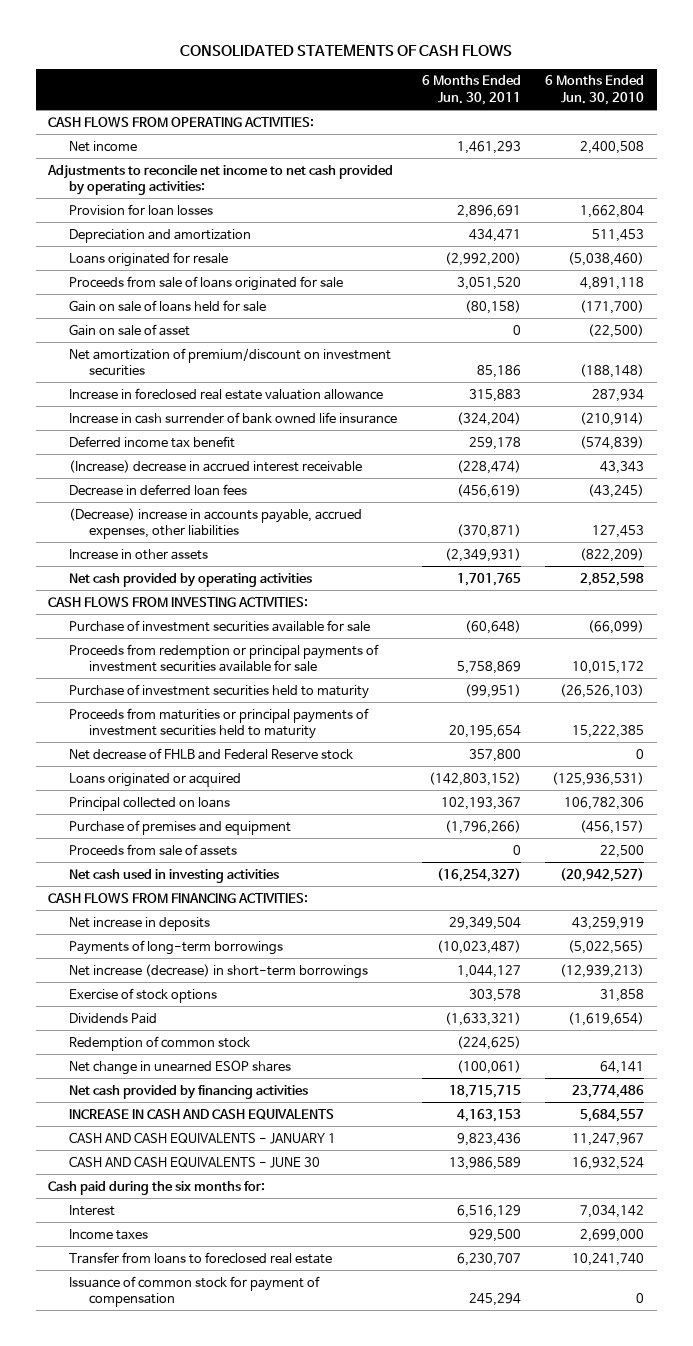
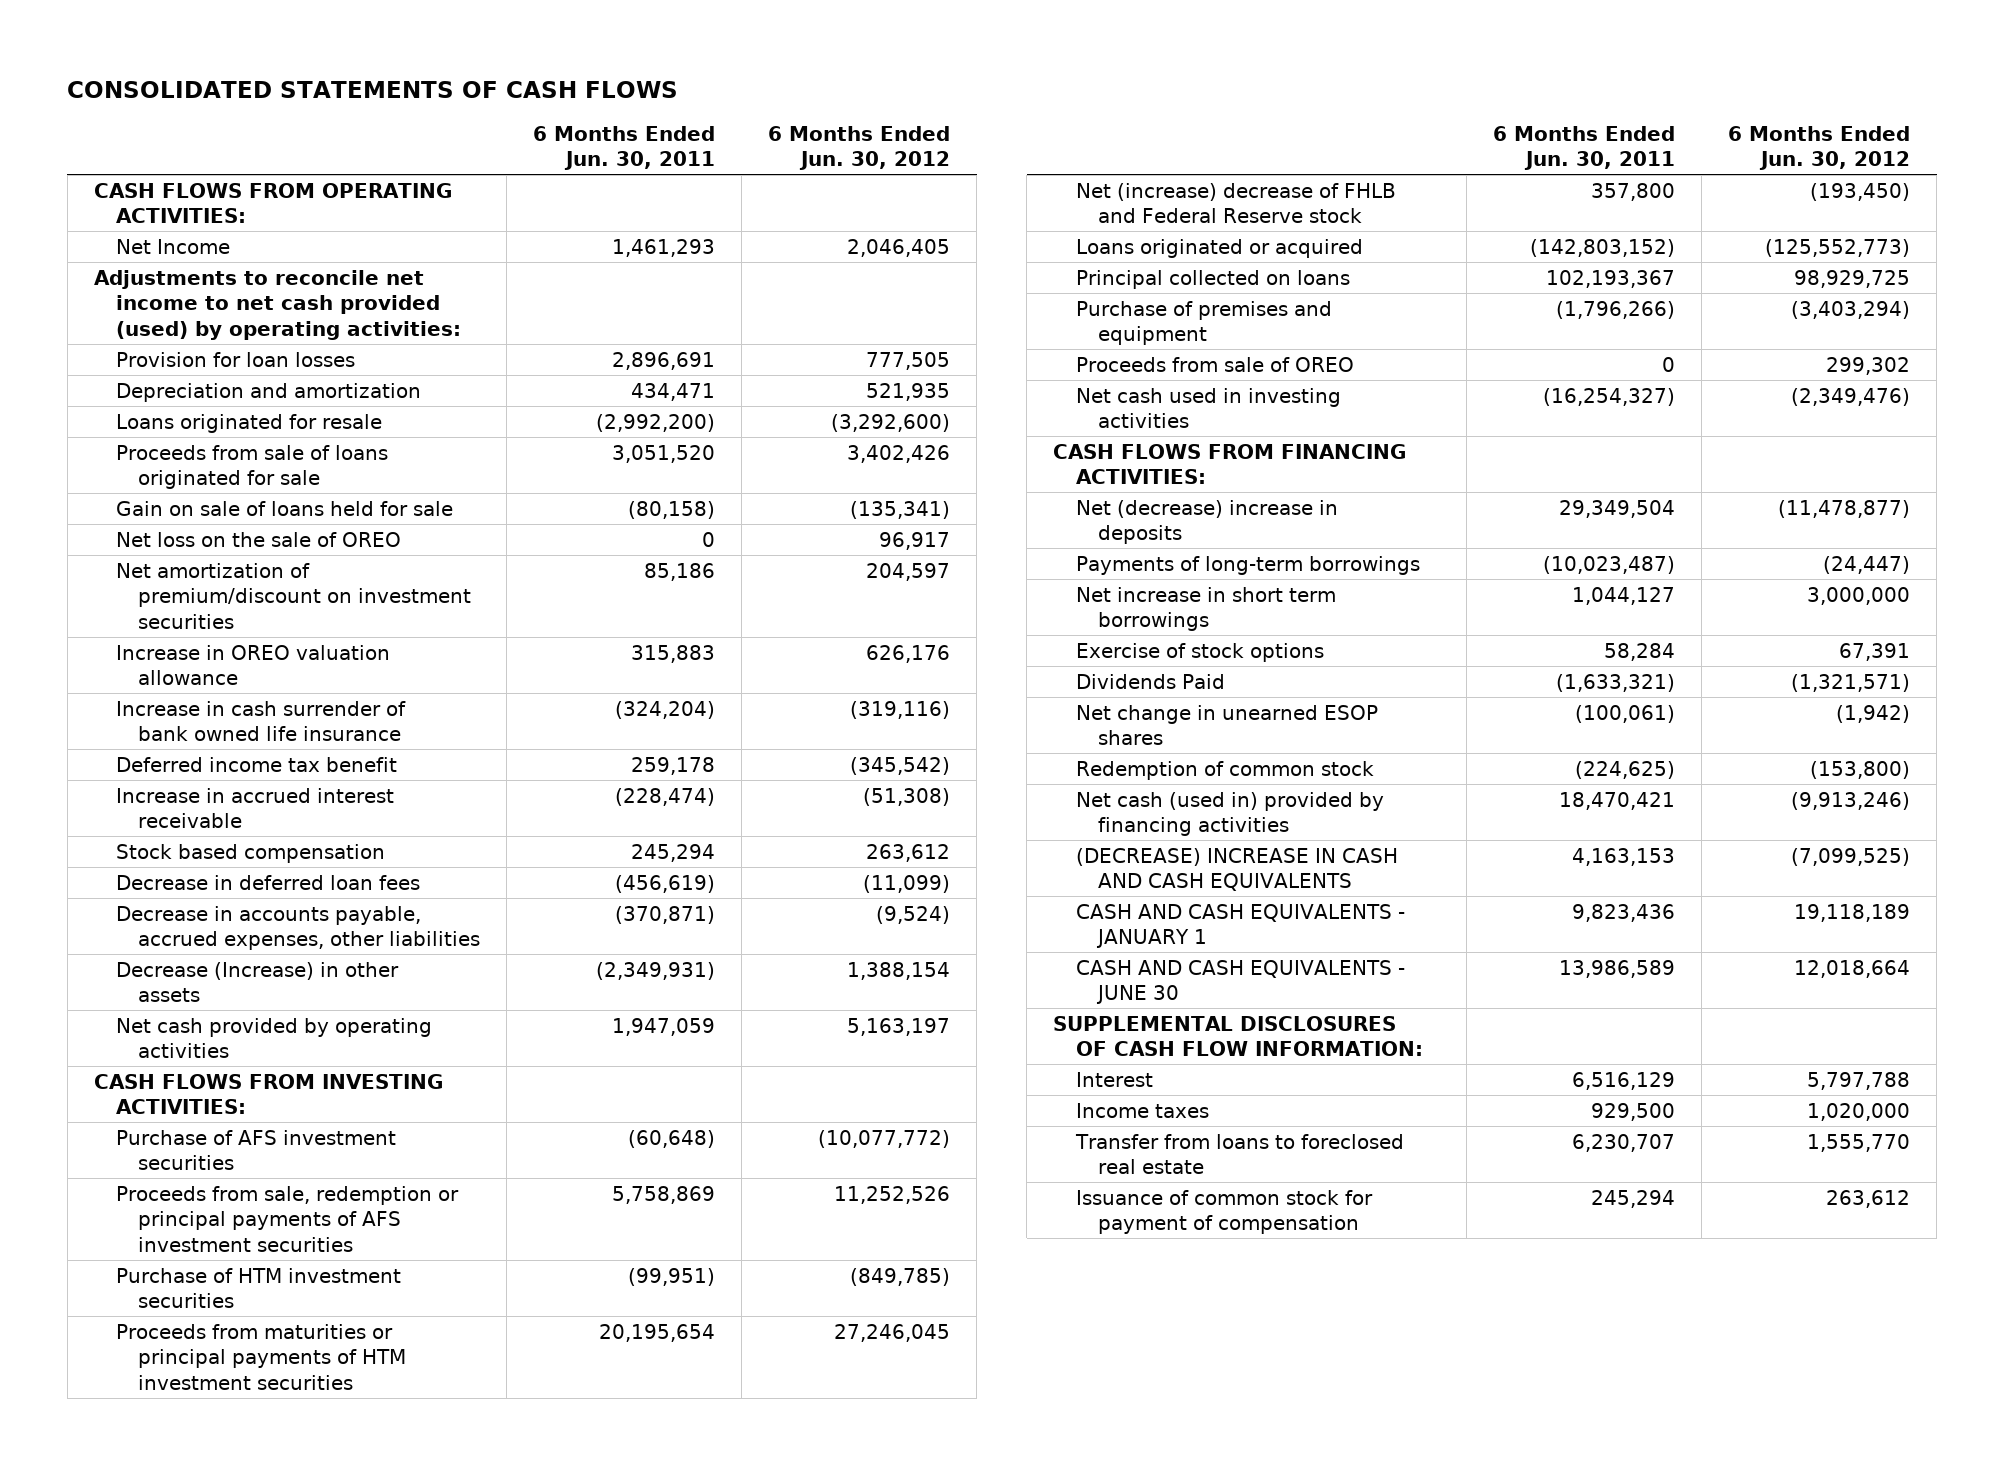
- | 6 Months Ended Jun. 30, 2011 | 6 Months Ended Jun. 30, 2010
+ | 6 Months Ended Jun. 30, 2011 | 6 Months Ended Jun. 30, 2012
- Net income | 1,461,293 | 2,400,508
- Adjustments to reconcile net income to net cash provided by operating activities:
+ Net Income | 1,461,293 | 2,046,405
+ Adjustments to reconcile net income to net cash provided (used) by operating activities:
- Gain on sale of asset | 0 | (22,500)
+ Net loss on the sale of OREO | 0 | 96,917
- Increase in foreclosed real estate valuation allowance | 315,883 | 287,934
+ Increase in OREO valuation allowance | 315,883 | 626,176
- (Increase) decrease in accrued interest receivable | (228,474) | 43,343
+ Increase in accrued interest receivable | (228,474) | (51,308)
+ Stock based compensation | 245,294 | 263,612
- (Decrease) increase in accounts payable, accrued expenses, other liabilities | (370,871) | 127,453
- Increase in other assets | (2,349,931) | (822,209)
- Net cash provided by operating activities | 1,701,765 | 2,852,598
+ Decrease in accounts payable, accrued expenses, other liabilities | (370,871) | (9,524)
+ Decrease (Increase) in other assets | (2,349,931) | 1,388,154
+ Net cash provided by operating activities | 1,947,059 | 5,163,197
- Purchase of investment securities available for sale | (60,648) | (66,099)
- Proceeds from redemption or principal payments of investment securities available for sale | 5,758,869 | 10,015,172
- Purchase of investment securities held to maturity | (99,951) | (26,526,103)
- Proceeds from maturities or principal payments of investment securities held to maturity | 20,195,654 | 15,222,385
- Net decrease of FHLB and Federal Reserve stock | 357,800 | 0
+ Purchase of AFS investment securities | (60,648) | (10,077,772)
+ Proceeds from sale, redemption or principal payments of AFS investment securities | 5,758,869 | 11,252,526
+ Purchase of HTM investment securities | (99,951) | (849,785)
+ Proceeds from maturities or principal payments of HTM investment securities | 20,195,654 | 27,246,045
+ Net (increase) decrease of FHLB and Federal Reserve stock | 357,800 | (193,450)
- Proceeds from sale of assets | 0 | 22,500
+ Proceeds from sale of OREO | 0 | 299,302
- Net increase in deposits | 29,349,504 | 43,259,919
+ Net (decrease) increase in deposits | 29,349,504 | (11,478,877)
- Net increase (decrease) in short-term borrowings | 1,044,127 | (12,939,213)
- Exercise of stock options | 303,578 | 31,858
+ Net increase in short term borrowings | 1,044,127 | 3,000,000
+ Exercise of stock options | 58,284 | 67,391
- Net cash provided by financing activities | 18,715,715 | 23,774,486
- INCREASE IN CASH AND CASH EQUIVALENTS | 4,163,153 | 5,684,557
moved down: Redemption of common stock | (224,625) | (153,800)
+ Net cash (used in) provided by financing activities | 18,470,421 | (9,913,246)
+ (DECREASE) INCREASE IN CASH AND CASH EQUIVALENTS | 4,163,153 | (7,099,525)
- Cash paid during the six months for:
+ SUPPLEMENTAL DISCLOSURES OF CASH FLOW INFORMATION:

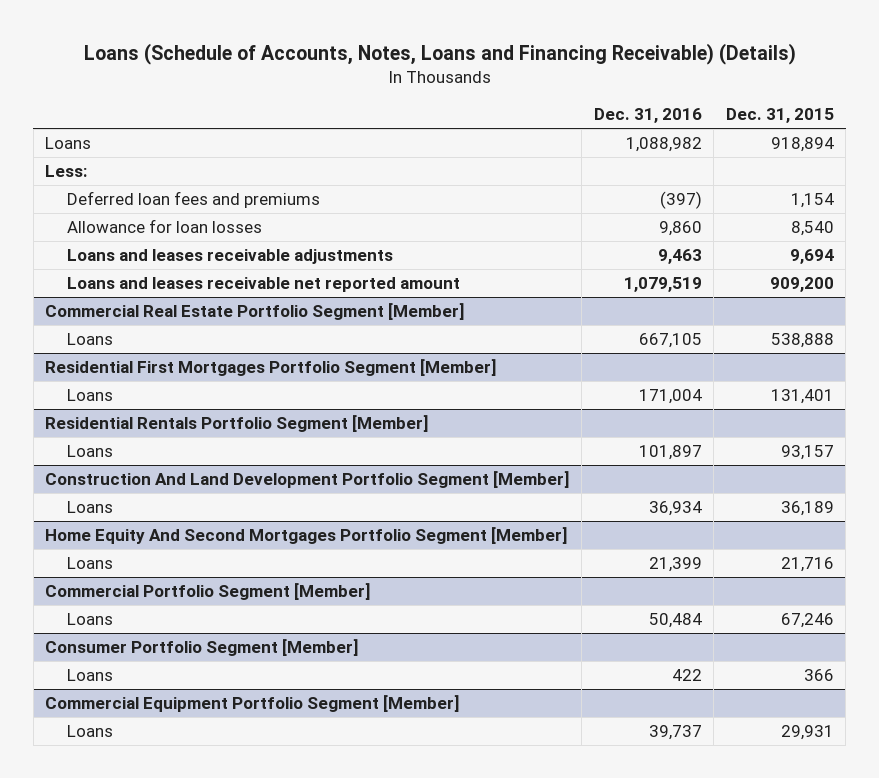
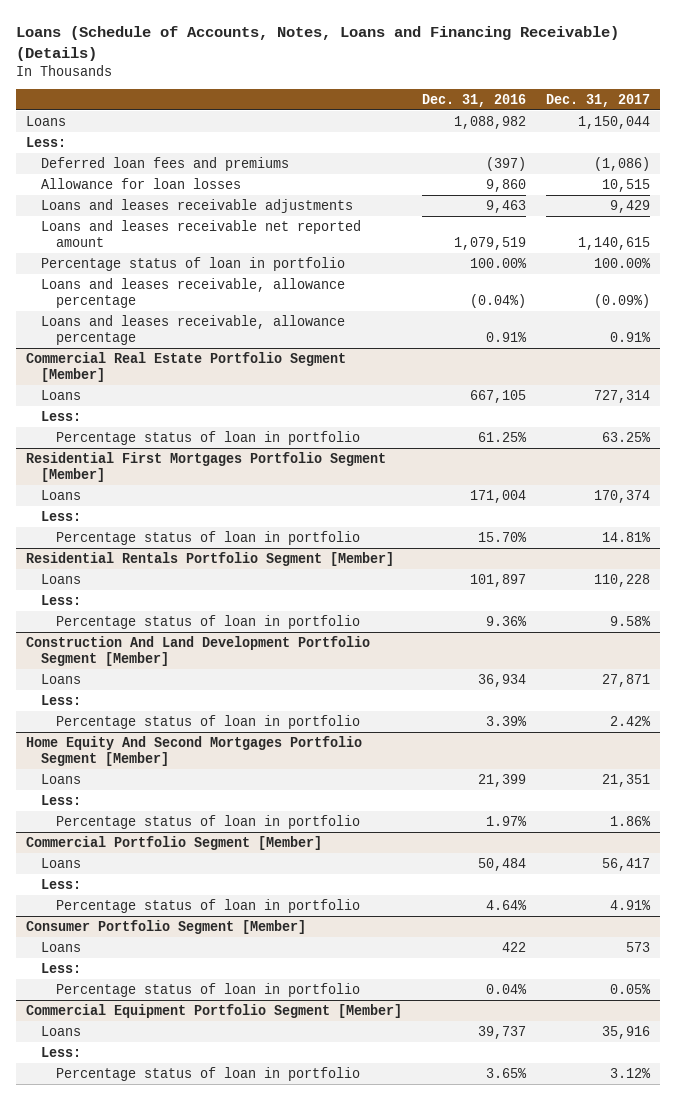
- | Dec. 31, 2016 | Dec. 31, 2015
+ | Dec. 31, 2016 | Dec. 31, 2017
+ Percentage status of loan in portfolio | 100.00% | 100.00%
+ Loans and leases receivable, allowance percentage | (0.04%) | (0.09%)
+ Loans and leases receivable, allowance percentage | 0.91% | 0.91%
@ Commercial Real Estate Portfolio Segment [Member]
+ Less:
+ Percentage status of loan in portfolio | 61.25% | 63.25%
@ Residential First Mortgages Portfolio Segment [Member]
+ Less:
+ Percentage status of loan in portfolio | 15.70% | 14.81%
@ Residential Rentals Portfolio Segment [Member]
+ Less:
+ Percentage status of loan in portfolio | 9.36% | 9.58%
@ Construction And Land Development Portfolio Segment [Member]
+ Less:
+ Percentage status of loan in portfolio | 3.39% | 2.42%
@ Home Equity And Second Mortgages Portfolio Segment [Member]
+ Less:
+ Percentage status of loan in portfolio | 1.97% | 1.86%
@ Commercial Portfolio Segment [Member]
+ Less:
+ Percentage status of loan in portfolio | 4.64% | 4.91%
@ Consumer Portfolio Segment [Member]
+ Less:
+ Percentage status of loan in portfolio | 0.04% | 0.05%
@ Commercial Equipment Portfolio Segment [Member]
+ Less:
+ Percentage status of loan in portfolio | 3.65% | 3.12%

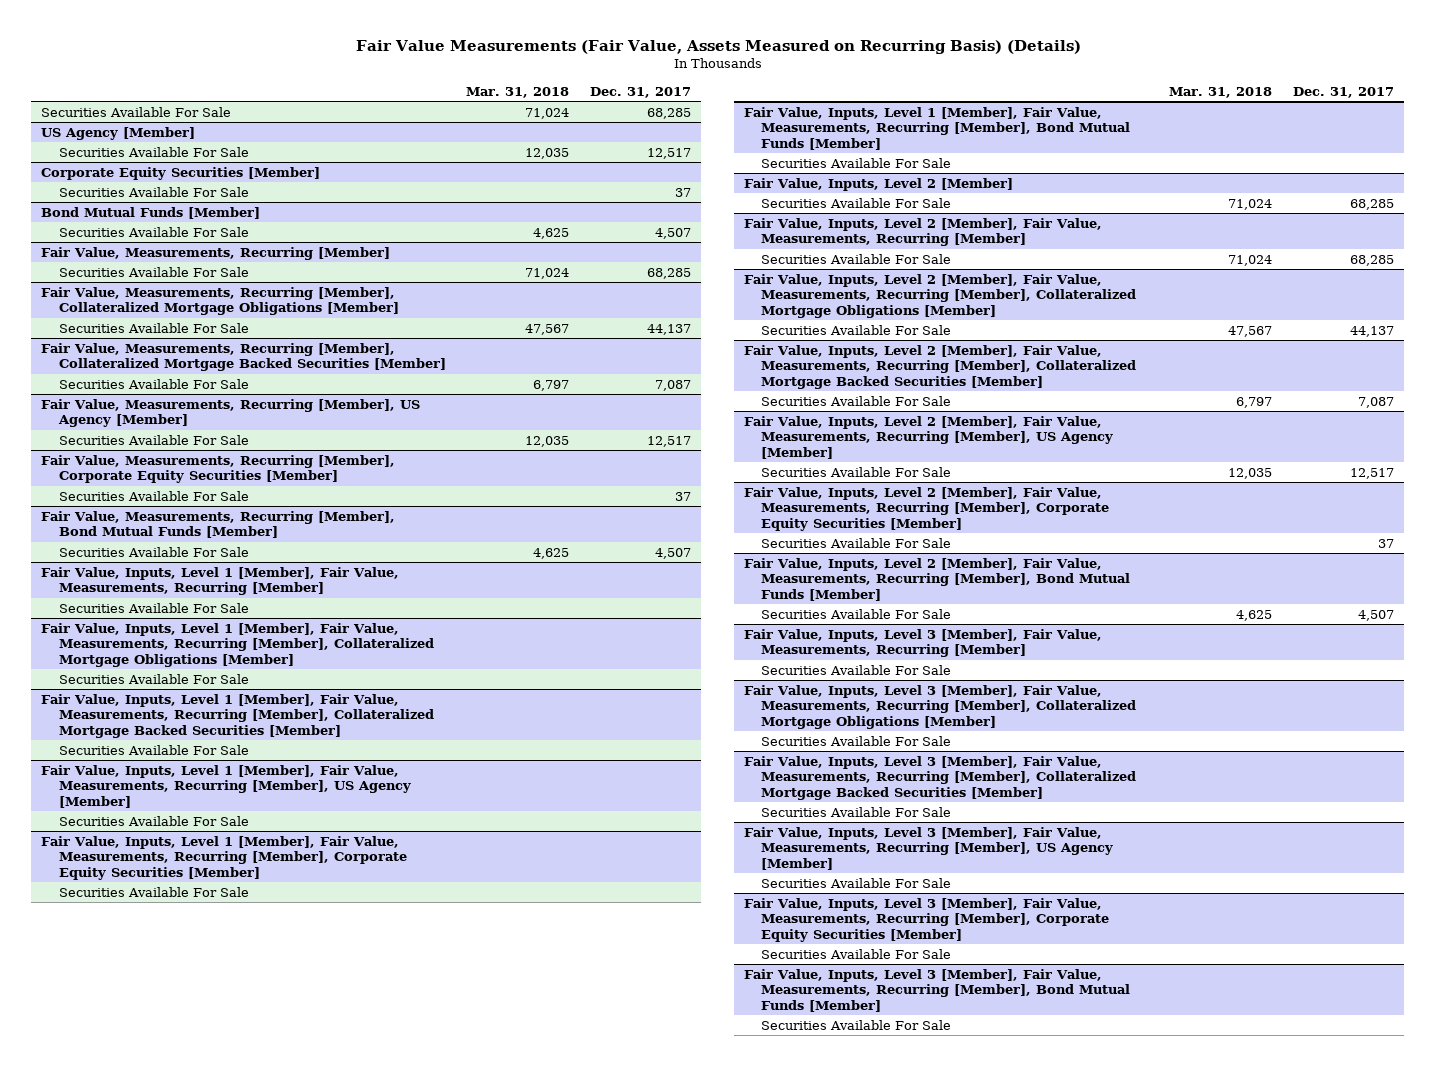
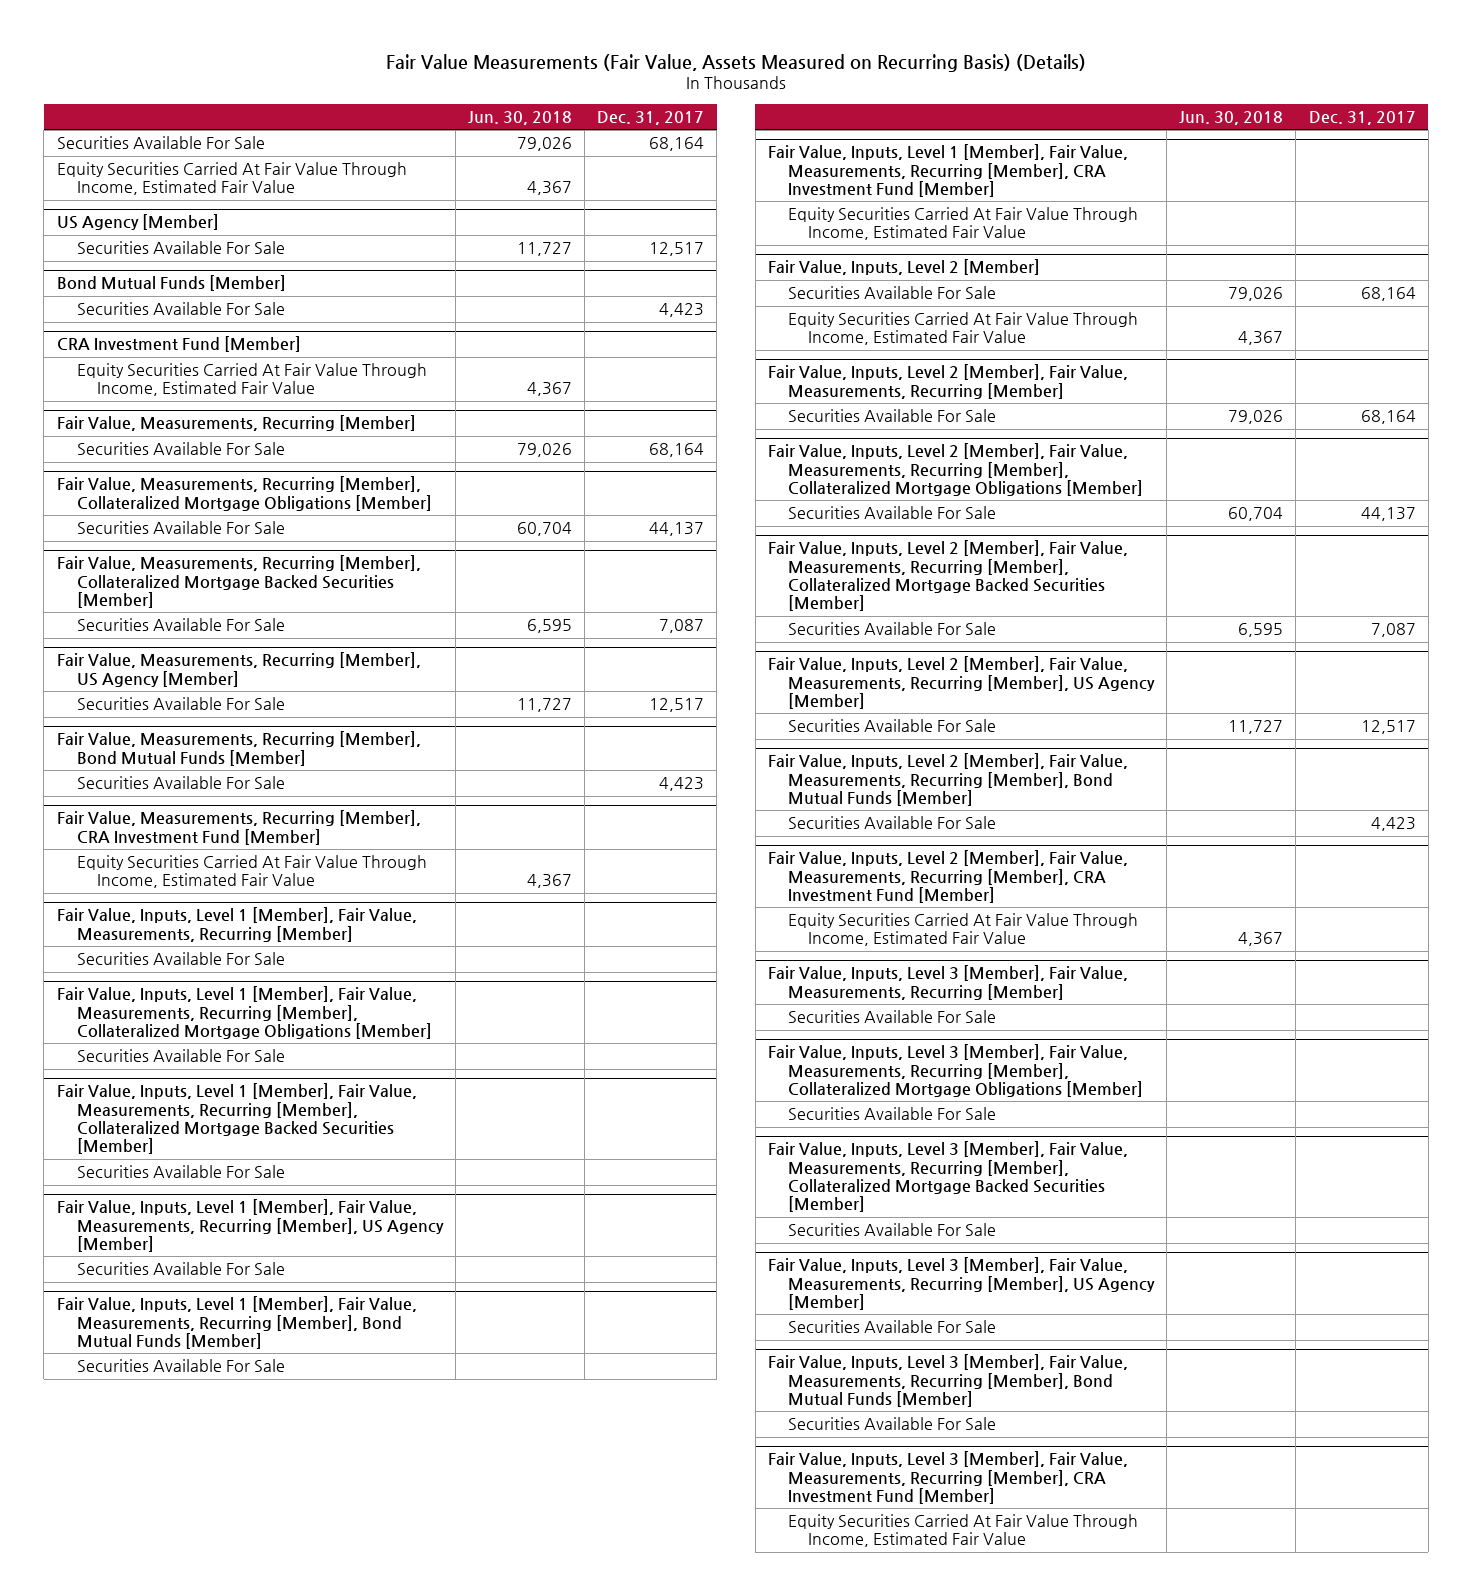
- | Mar. 31, 2018 | Dec. 31, 2017
+ | Jun. 30, 2018 | Dec. 31, 2017
- Securities Available For Sale | 71,024 | 68,285
+ Securities Available For Sale | 79,026 | 68,164
+ Equity Securities Carried At Fair Value Through Income, Estimated Fair Value | 4,367 |
- Corporate Equity Securities [Member]
- Securities Available For Sale | | 37
@ Bond Mutual Funds [Member]
- Securities Available For Sale | 4,625 | 4,507
+ Securities Available For Sale | | 4,423
+ CRA Investment Fund [Member]
+ Equity Securities Carried At Fair Value Through Income, Estimated Fair Value | 4,367 |
@ Fair Value, Measurements, Recurring [Member]
- Securities Available For Sale | 71,024 | 68,285
+ Securities Available For Sale | 79,026 | 68,164
- Fair Value, Measurements, Recurring [Member], Corporate Equity Securities [Member]
- Securities Available For Sale | | 37
@ Fair Value, Measurements, Recurring [Member], Bond Mutual Funds [Member]
- Securities Available For Sale | 4,625 | 4,507
+ Securities Available For Sale | | 4,423
+ Fair Value, Measurements, Recurring [Member], CRA Investment Fund [Member]
+ Equity Securities Carried At Fair Value Through Income, Estimated Fair Value | 4,367 |
- Fair Value, Inputs, Level 1 [Member], Fair Value, Measurements, Recurring [Member], Corporate Equity Securities [Member]
- Securities Available For Sale
+ Fair Value, Inputs, Level 1 [Member], Fair Value, Measurements, Recurring [Member], CRA Investment Fund [Member]
+ Equity Securities Carried At Fair Value Through Income, Estimated Fair Value
@ Fair Value, Inputs, Level 2 [Member]
- Securities Available For Sale | 71,024 | 68,285
+ Securities Available For Sale | 79,026 | 68,164
+ Equity Securities Carried At Fair Value Through Income, Estimated Fair Value | 4,367 |
@ Fair Value, Inputs, Level 2 [Member], Fair Value, Measurements, Recurring [Member]
- Securities Available For Sale | 71,024 | 68,285
+ Securities Available For Sale | 79,026 | 68,164
- Fair Value, Inputs, Level 2 [Member], Fair Value, Measurements, Recurring [Member], Corporate Equity Securities [Member]
- Securities Available For Sale | | 37
@ Fair Value, Inputs, Level 2 [Member], Fair Value, Measurements, Recurring [Member], Bond Mutual Funds [Member]
- Securities Available For Sale | 4,625 | 4,507
+ Securities Available For Sale | | 4,423
+ Fair Value, Inputs, Level 2 [Member], Fair Value, Measurements, Recurring [Member], CRA Investment Fund [Member]
+ Equity Securities Carried At Fair Value Through Income, Estimated Fair Value | 4,367 |
- Fair Value, Inputs, Level 3 [Member], Fair Value, Measurements, Recurring [Member], Corporate Equity Securities [Member]
- Securities Available For Sale
+ Fair Value, Inputs, Level 3 [Member], Fair Value, Measurements, Recurring [Member], CRA Investment Fund [Member]
+ Equity Securities Carried At Fair Value Through Income, Estimated Fair Value

